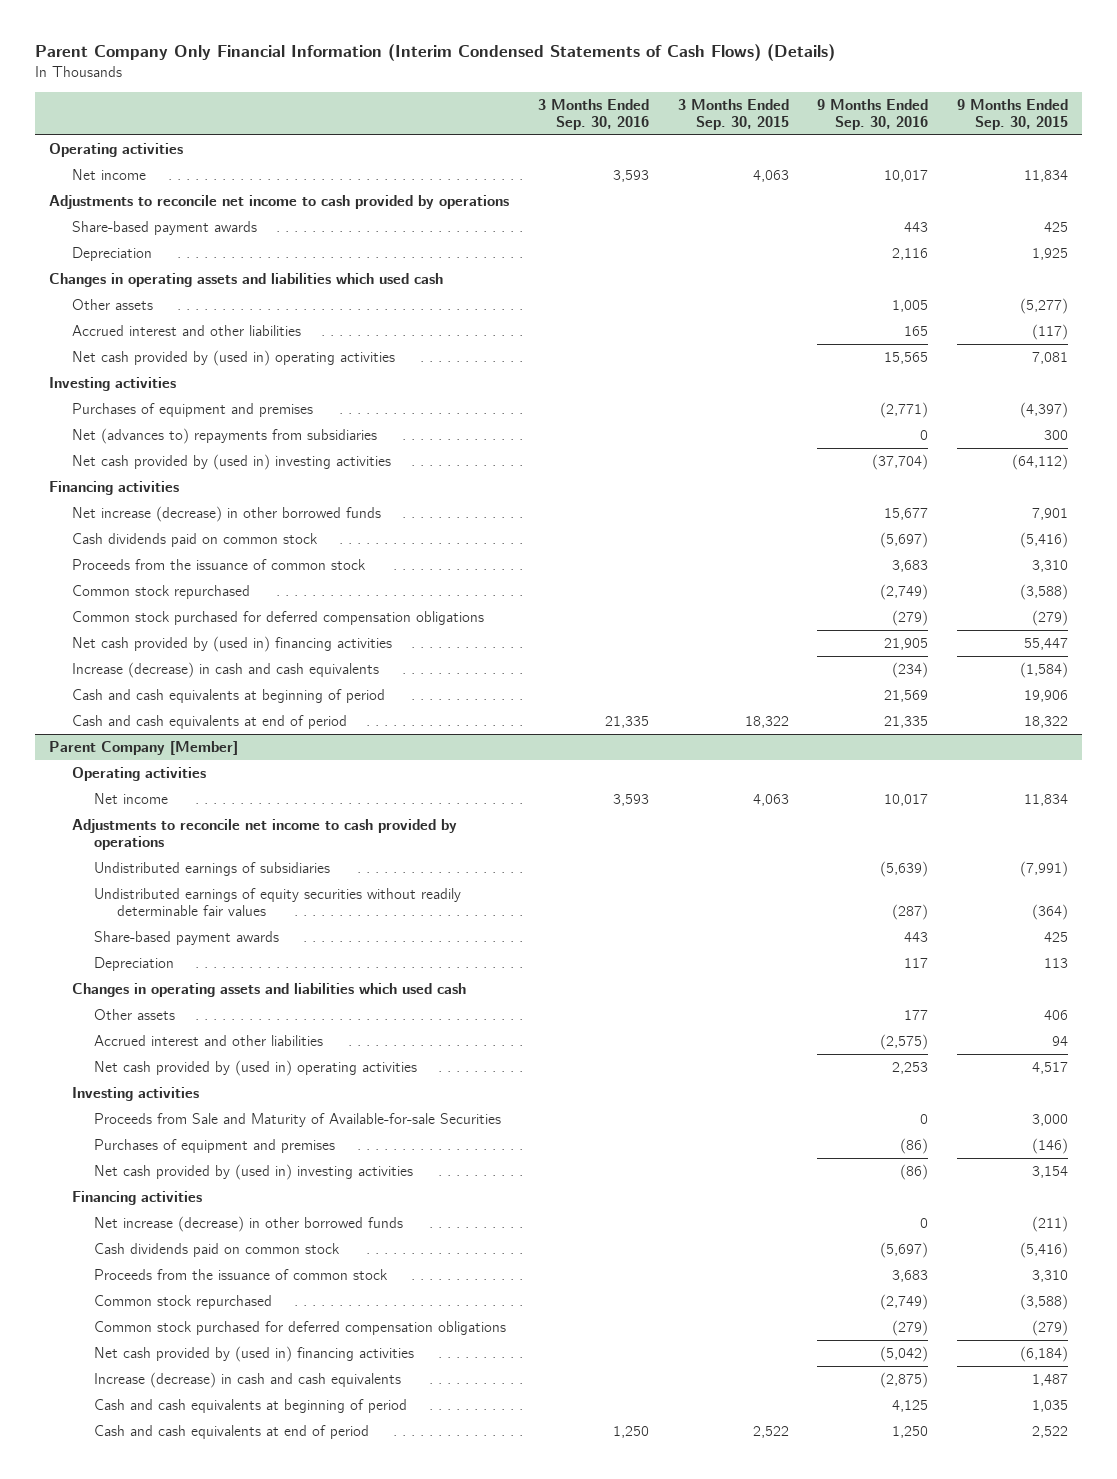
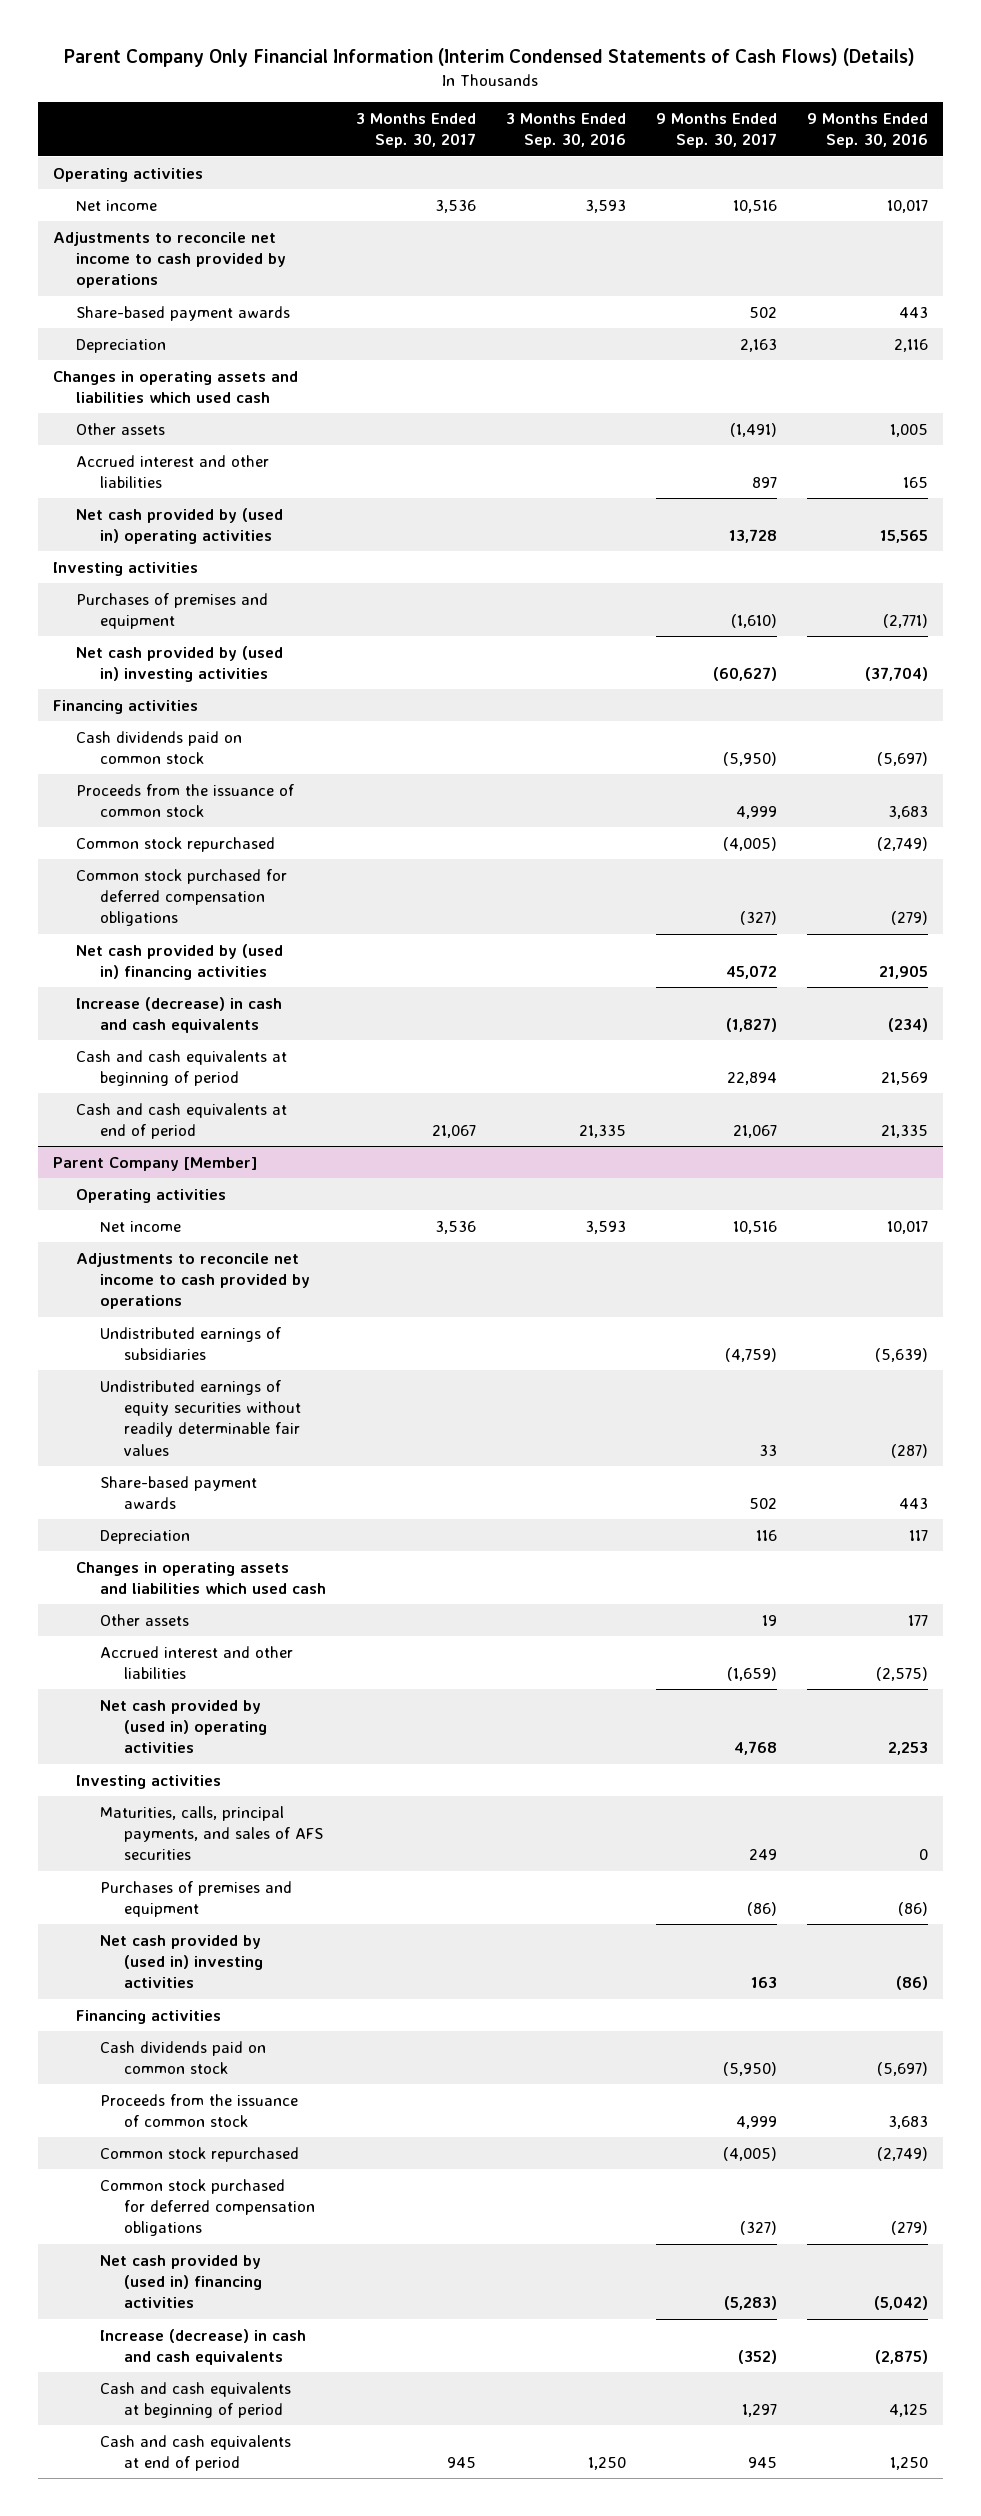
- | 3 Months Ended Sep. 30, 2016 | 3 Months Ended Sep. 30, 2015 | 9 Months Ended Sep. 30, 2016 | 9 Months Ended Sep. 30, 2015
+ | 3 Months Ended Sep. 30, 2017 | 3 Months Ended Sep. 30, 2016 | 9 Months Ended Sep. 30, 2017 | 9 Months Ended Sep. 30, 2016
- Purchases of equipment and premises | | | (2,771) | (4,397)
- Net (advances to) repayments from subsidiaries | | | 0 | 300
+ Purchases of premises and equipment | | | (1,610) | (2,771)
- Net increase (decrease) in other borrowed funds | | | 15,677 | 7,901
@ Parent Company [Member]
- Proceeds from Sale and Maturity of Available-for-sale Securities | | | 0 | 3,000
- Purchases of equipment and premises | | | (86) | (146)
+ Maturities, calls, principal payments, and sales of AFS securities | | | 249 | 0
+ Purchases of premises and equipment | | | (86) | (86)
- Net increase (decrease) in other borrowed funds | | | 0 | (211)

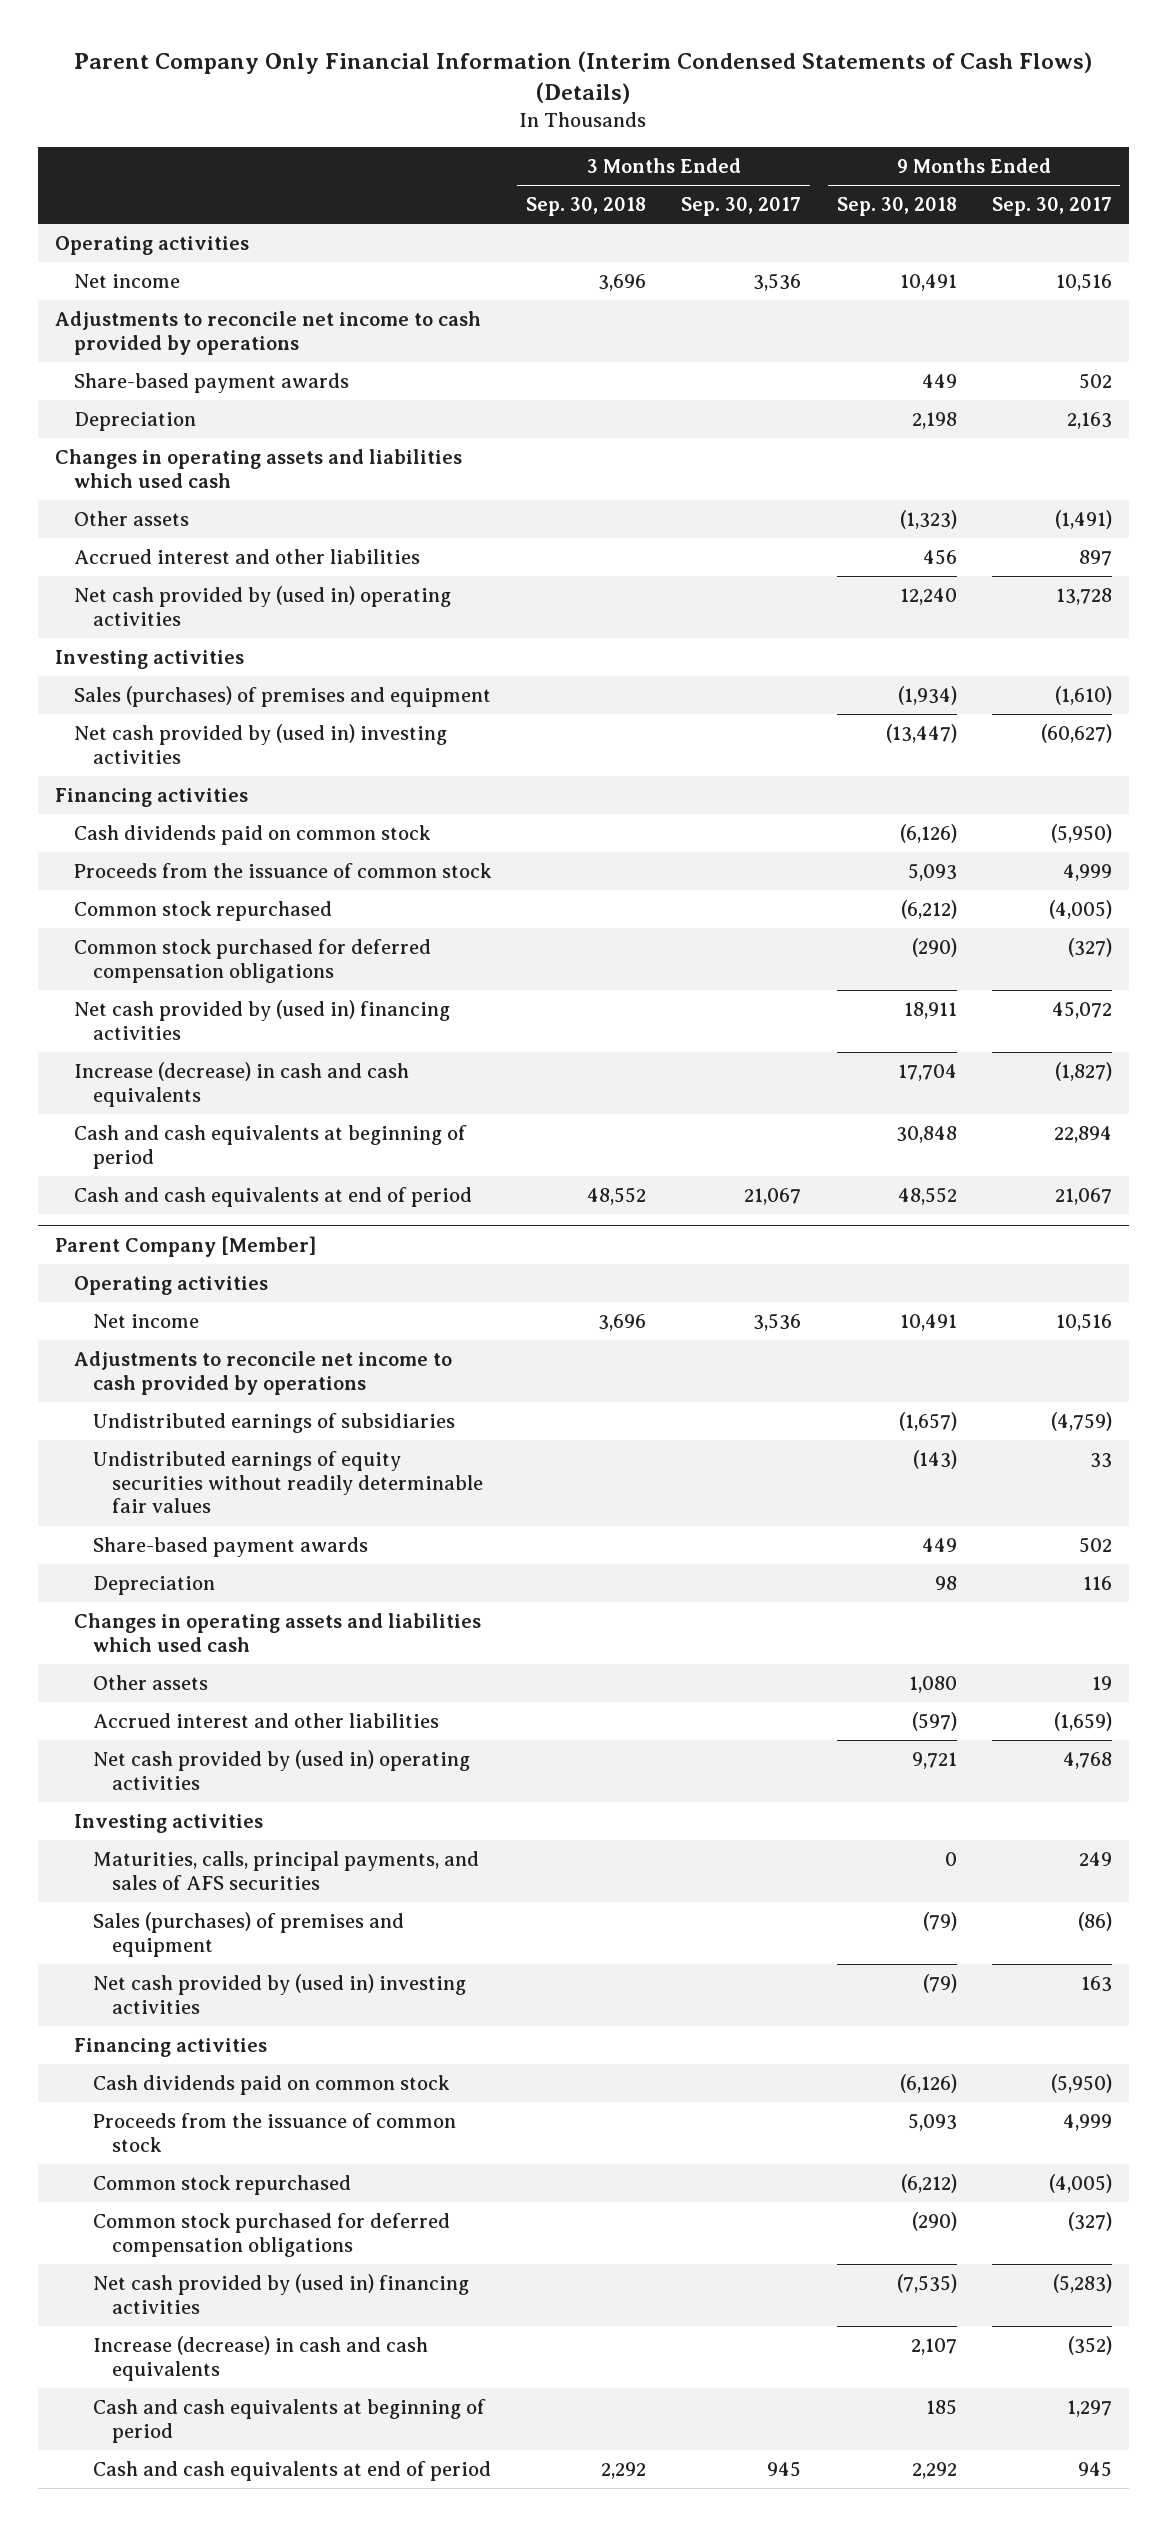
- | 3 Months Ended Sep. 30, 2017 | 3 Months Ended Sep. 30, 2016 | 9 Months Ended Sep. 30, 2017 | 9 Months Ended Sep. 30, 2016
+ | 3 Months Ended Sep. 30, 2018 | 3 Months Ended Sep. 30, 2017 | 9 Months Ended Sep. 30, 2018 | 9 Months Ended Sep. 30, 2017
- Purchases of premises and equipment | | | (1,610) | (2,771)
+ Sales (purchases) of premises and equipment | | | (1,934) | (1,610)
@ Parent Company [Member]
- Purchases of premises and equipment | | | (86) | (86)
+ Sales (purchases) of premises and equipment | | | (79) | (86)

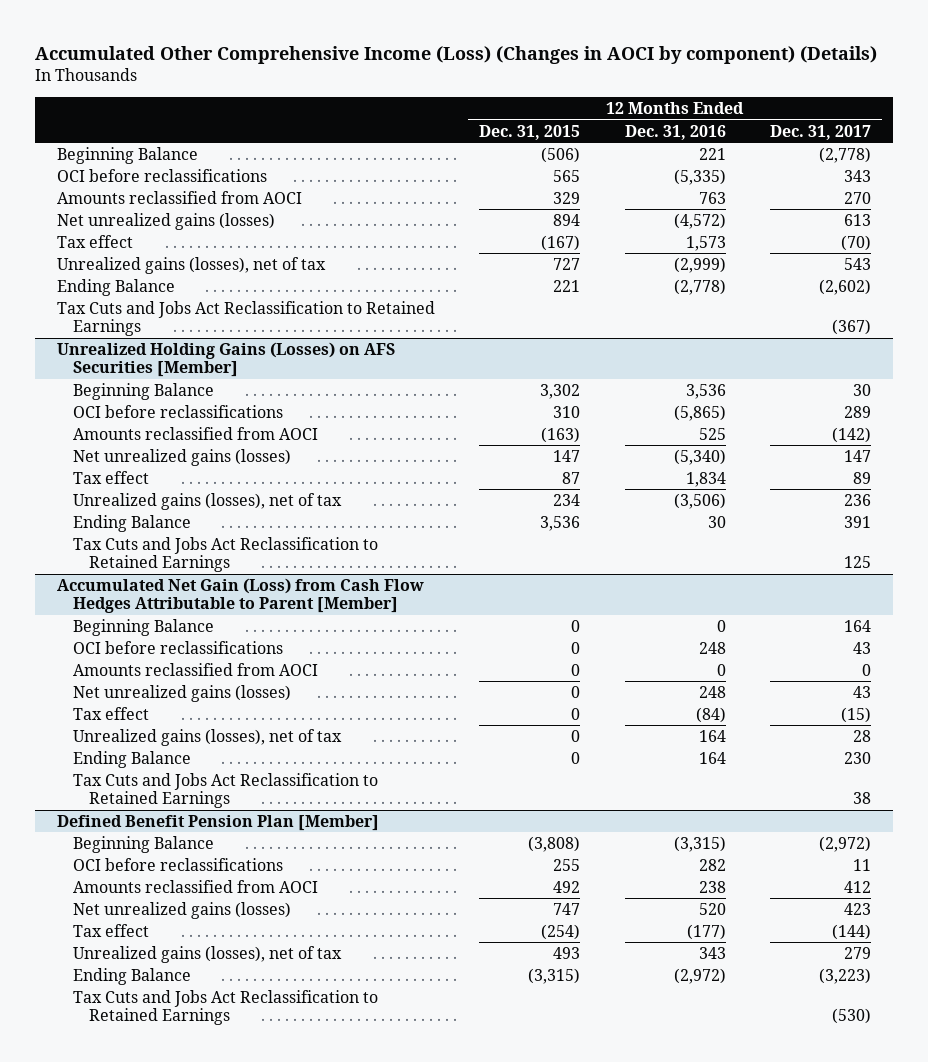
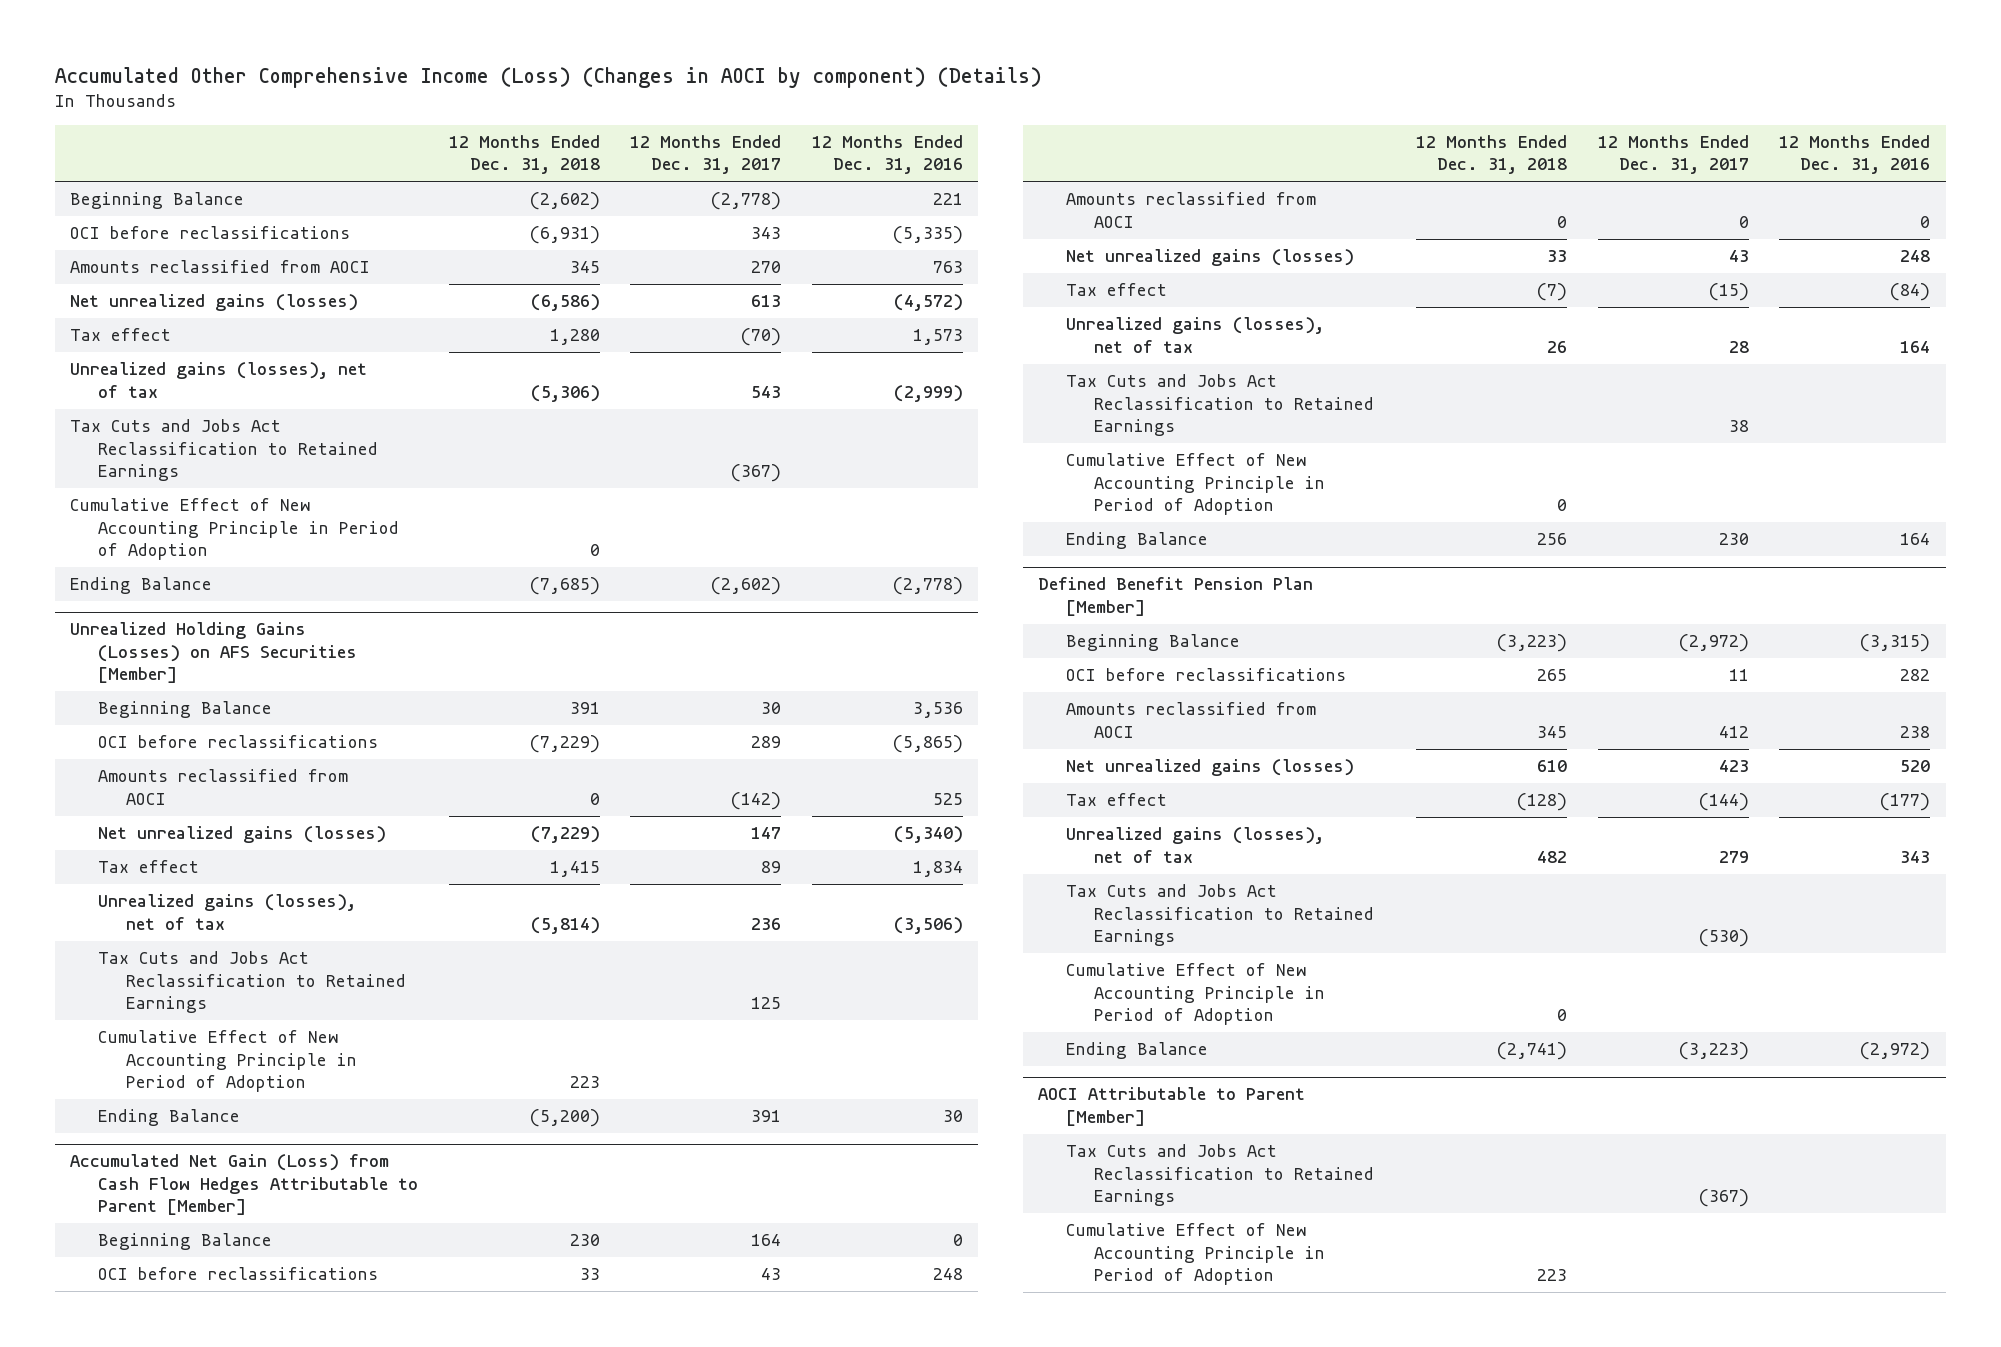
- | 12 Months Ended Dec. 31, 2015 | 12 Months Ended Dec. 31, 2016 | 12 Months Ended Dec. 31, 2017
+ | 12 Months Ended Dec. 31, 2018 | 12 Months Ended Dec. 31, 2017 | 12 Months Ended Dec. 31, 2016
+ Cumulative Effect of New Accounting Principle in Period of Adoption | 0 | |
moved down: Ending Balance | (7,685) | (2,602) | (2,778)
@ Unrealized Holding Gains (Losses) on AFS Securities [Member]
+ Cumulative Effect of New Accounting Principle in Period of Adoption | 223 | |
moved down: Ending Balance | (5,200) | 391 | 30
@ Accumulated Net Gain (Loss) from Cash Flow Hedges Attributable to Parent [Member]
+ Cumulative Effect of New Accounting Principle in Period of Adoption | 0 | |
moved down: Ending Balance | 256 | 230 | 164
@ Defined Benefit Pension Plan [Member]
+ Cumulative Effect of New Accounting Principle in Period of Adoption | 0 | |
moved down: Ending Balance | (2,741) | (3,223) | (2,972)
+ AOCI Attributable to Parent [Member]
+ Tax Cuts and Jobs Act Reclassification to Retained Earnings | | (367) |
+ Cumulative Effect of New Accounting Principle in Period of Adoption | 223 | |

